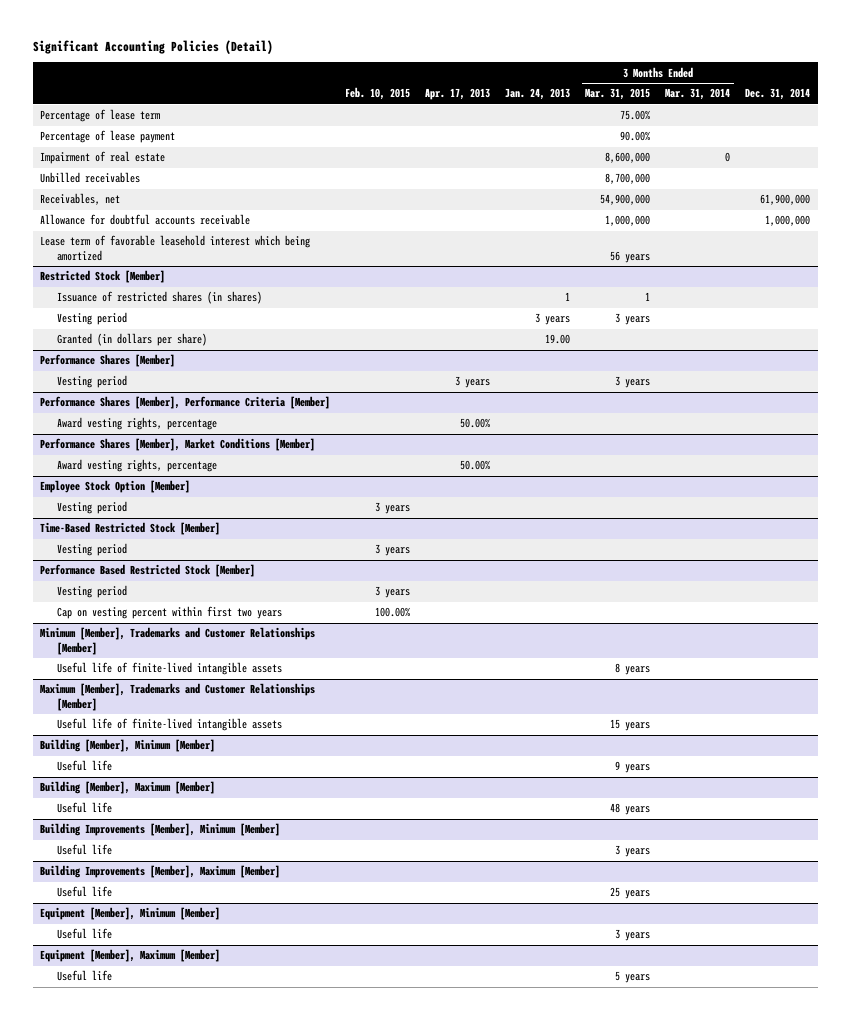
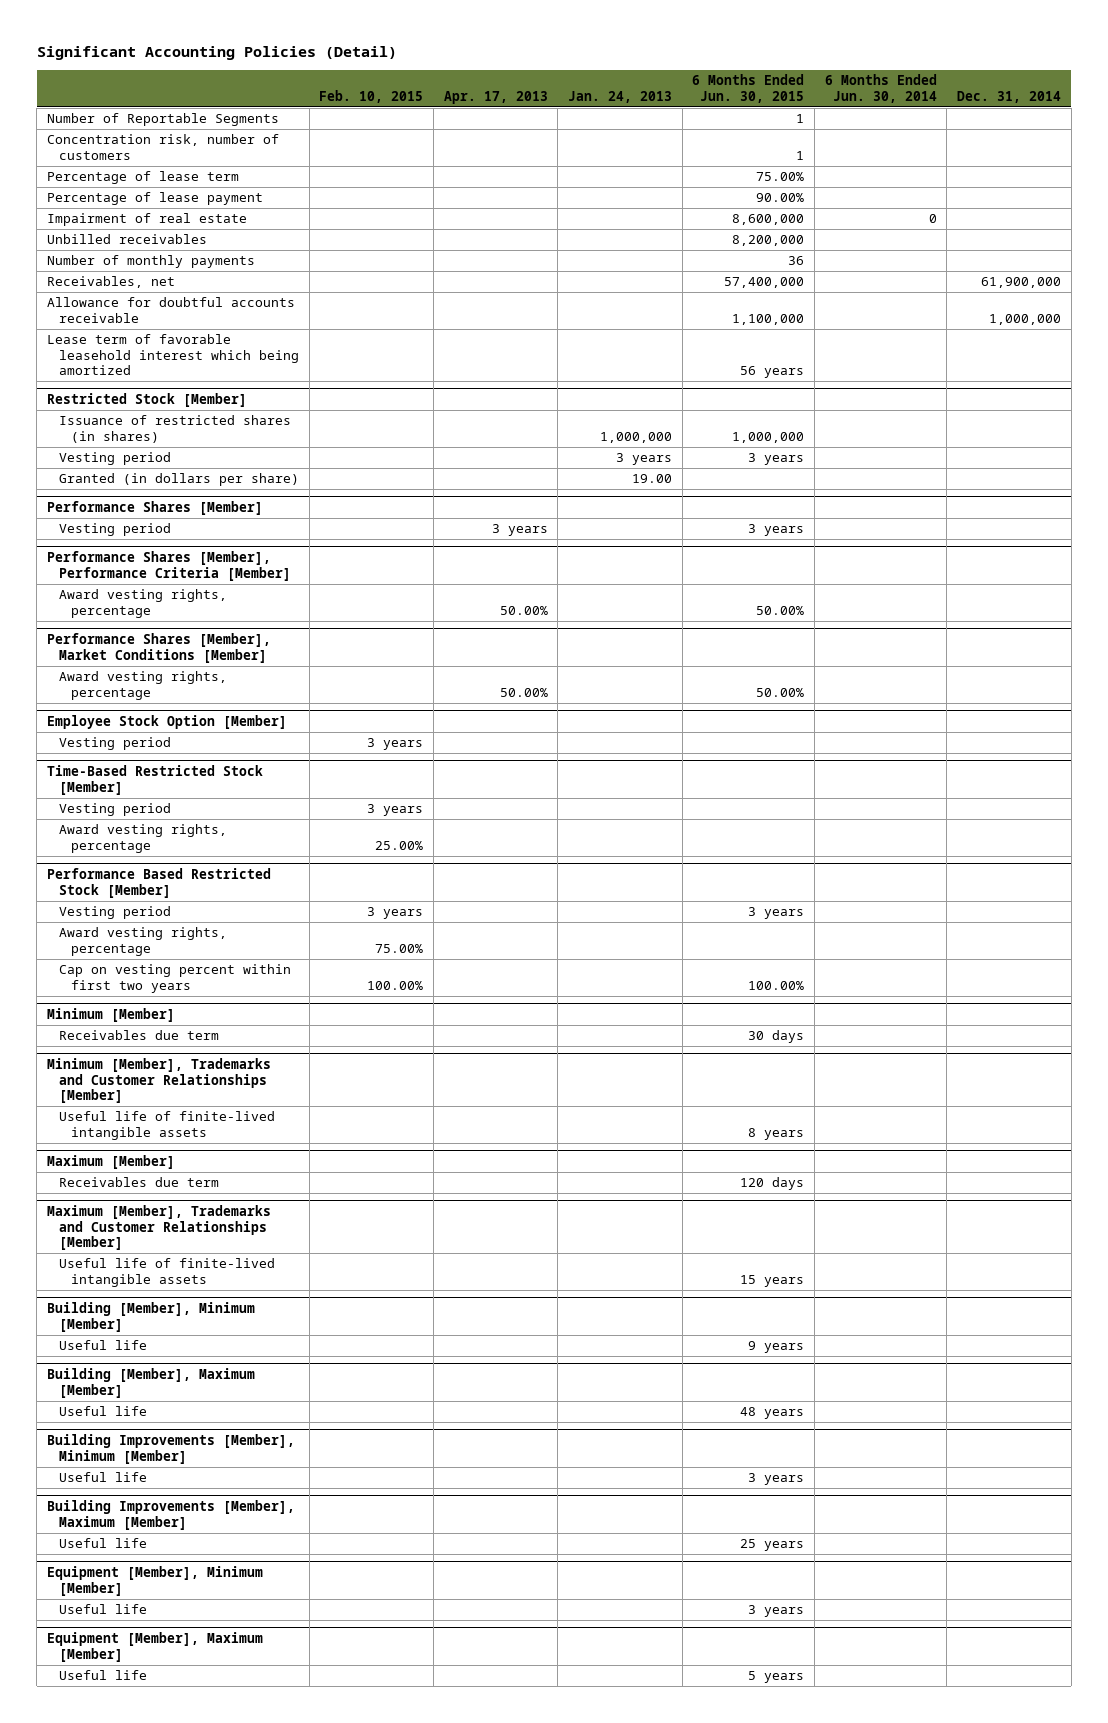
- | Feb. 10, 2015 | Apr. 17, 2013 | Jan. 24, 2013 | 3 Months Ended Mar. 31, 2015 | 3 Months Ended Mar. 31, 2014 | Dec. 31, 2014
+ | Feb. 10, 2015 | Apr. 17, 2013 | Jan. 24, 2013 | 6 Months Ended Jun. 30, 2015 | 6 Months Ended Jun. 30, 2014 | Dec. 31, 2014
+ Number of Reportable Segments | | | | 1 | |
+ Concentration risk, number of customers | | | | 1 | |
+ Number of monthly payments | | | | 36 | |
@ Restricted Stock [Member]
- Issuance of restricted shares (in shares) | | | 1 | 1 | |
+ Issuance of restricted shares (in shares) | | | 1,000,000 | 1,000,000 | |
@ Time-Based Restricted Stock [Member]
+ Award vesting rights, percentage | 25.00% | | | | |
@ Performance Based Restricted Stock [Member]
+ Award vesting rights, percentage | 75.00% | | | | |
+ Minimum [Member]
+ Receivables due term | | | | 30 days | |
+ Maximum [Member]
+ Receivables due term | | | | 120 days | |

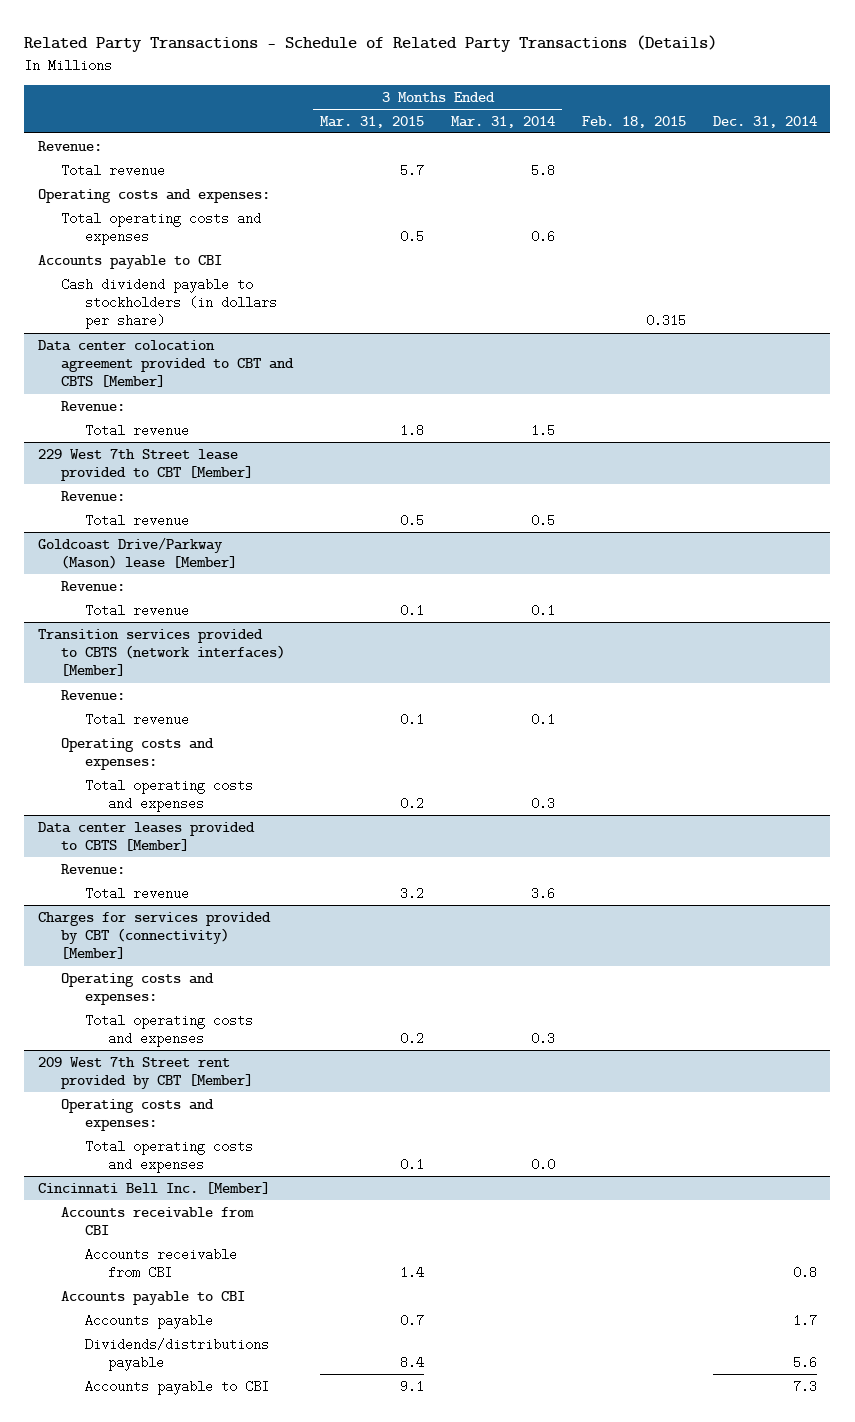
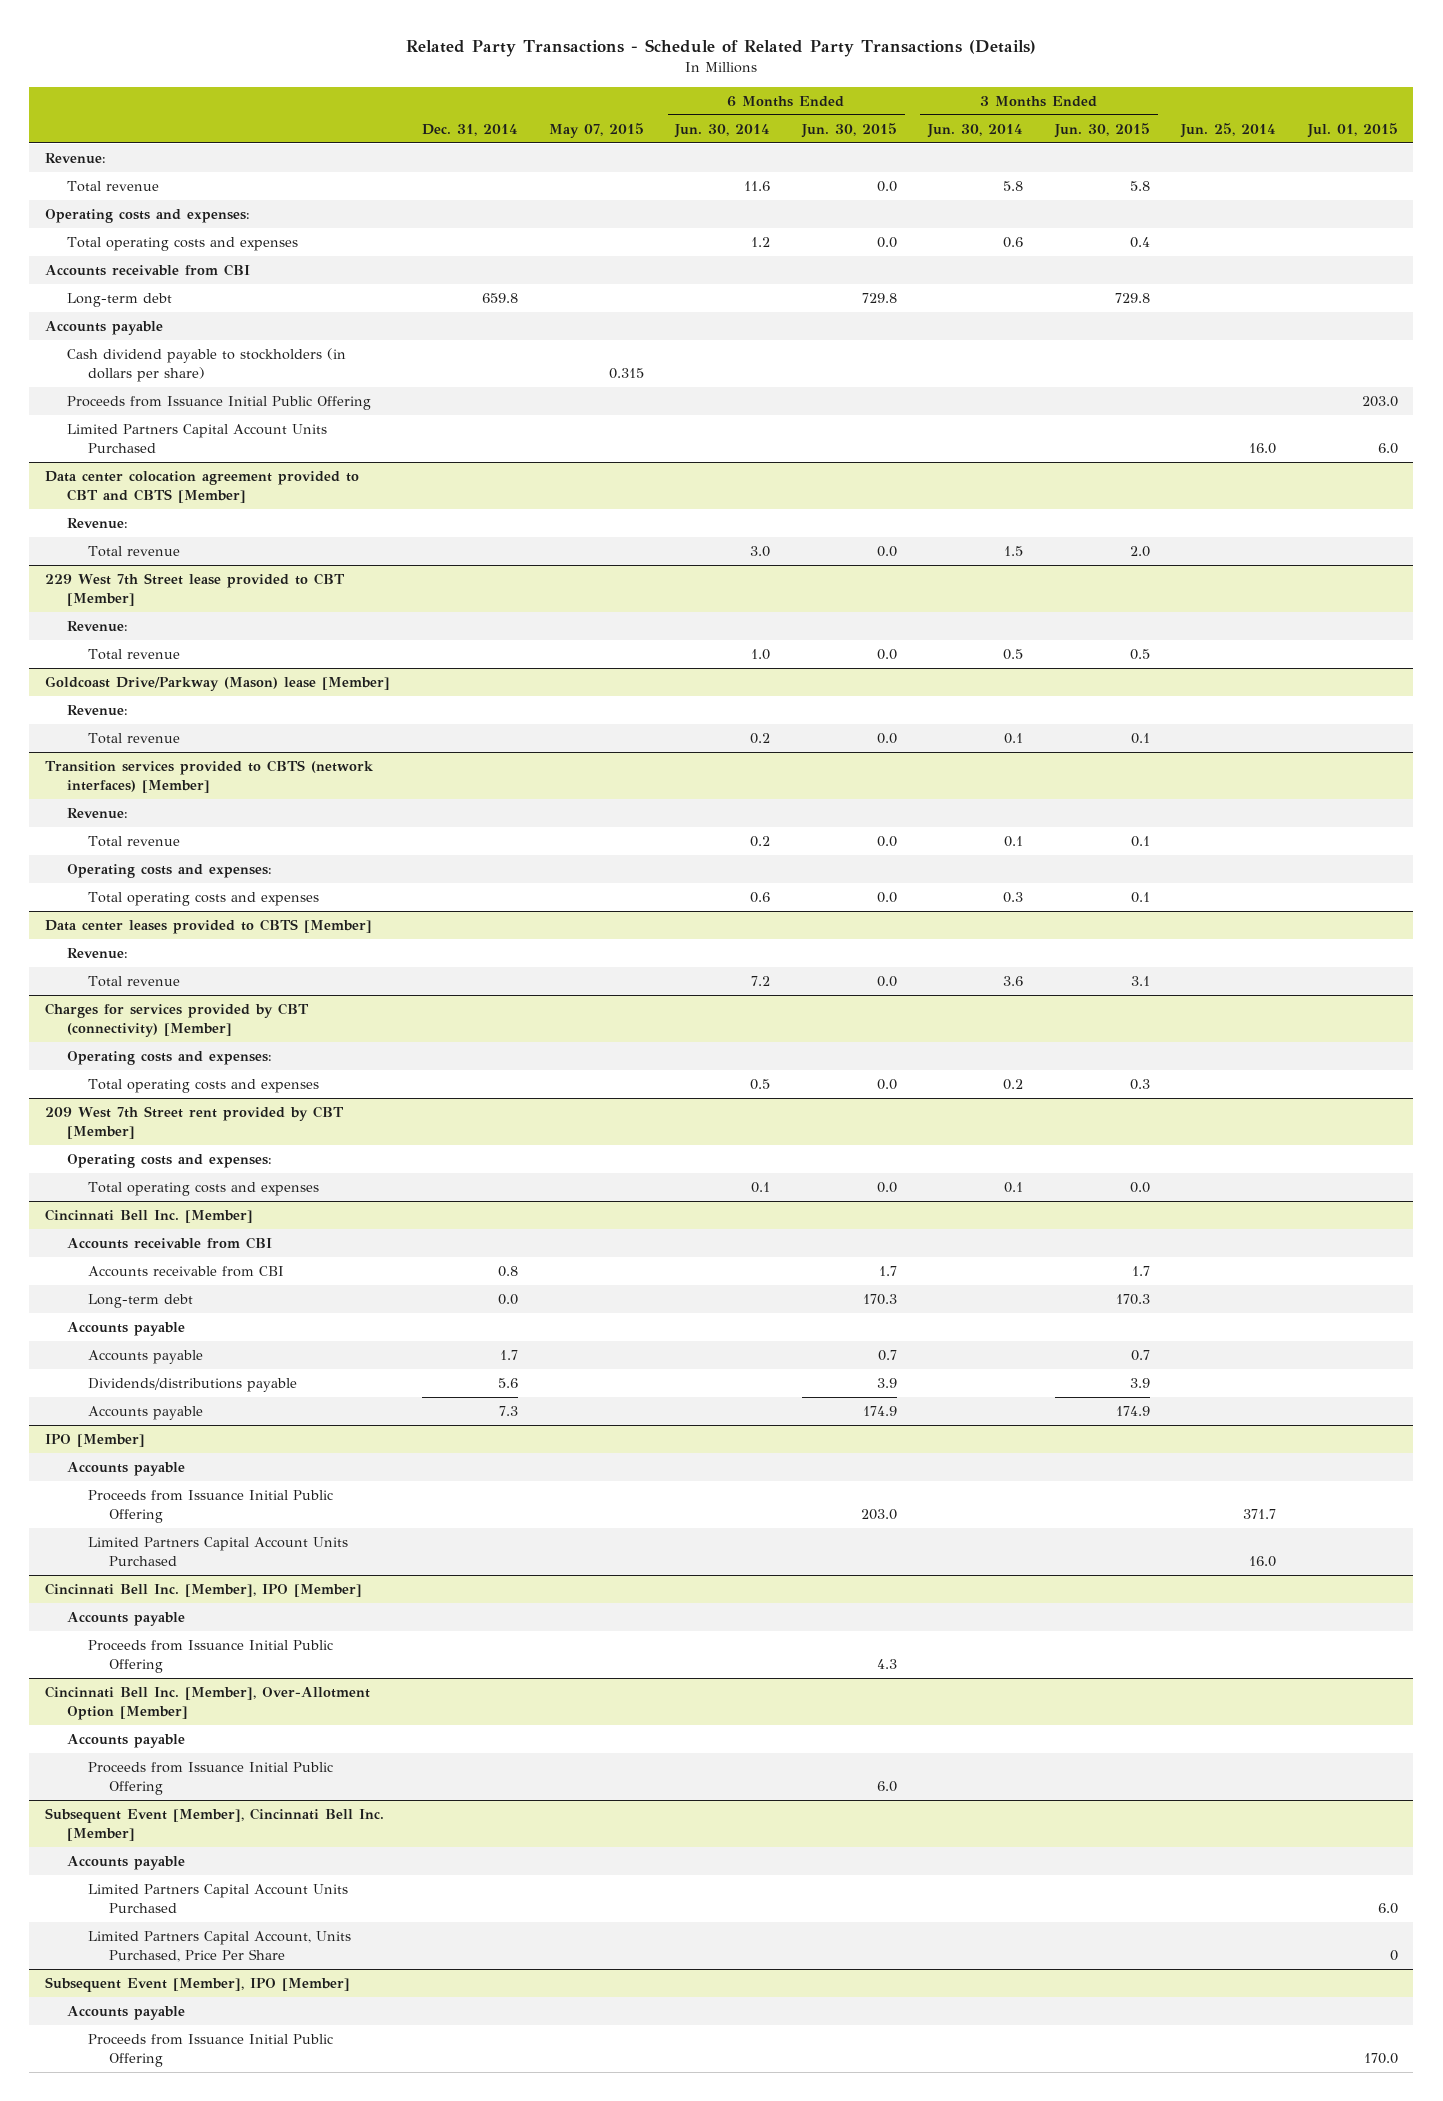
- | 3 Months Ended Mar. 31, 2015 | 3 Months Ended Mar. 31, 2014 | Feb. 18, 2015 | Dec. 31, 2014
+ | Dec. 31, 2014 | May 07, 2015 | 6 Months Ended Jun. 30, 2014 | 6 Months Ended Jun. 30, 2015 | 3 Months Ended Jun. 30, 2014 | 3 Months Ended Jun. 30, 2015 | Jun. 25, 2014 | Jul. 01, 2015
- Accounts payable to CBI
+ Accounts receivable from CBI
+ Long-term debt | 659.8 | | | 729.8 | | 729.8 | |
+ Accounts payable
+ Proceeds from Issuance Initial Public Offering | | | | | | | | 203.0
+ Limited Partners Capital Account Units Purchased | | | | | | | 16.0 | 6.0
@ Cincinnati Bell Inc. [Member]
- Accounts payable to CBI
+ Long-term debt | 0.0 | | | 170.3 | | 170.3 | |
+ Accounts payable
- Accounts payable to CBI | 9.1 | | | 7.3
+ Accounts payable | 7.3 | | | 174.9 | | 174.9 | |
+ IPO [Member]
+ Accounts payable
+ Proceeds from Issuance Initial Public Offering | | | | 203.0 | | | 371.7 |
+ Limited Partners Capital Account Units Purchased | | | | | | | 16.0 |
+ Cincinnati Bell Inc. [Member], IPO [Member]
+ Accounts payable
+ Proceeds from Issuance Initial Public Offering | | | | 4.3 | | | |
+ Cincinnati Bell Inc. [Member], Over-Allotment Option [Member]
+ Accounts payable
+ Proceeds from Issuance Initial Public Offering | | | | 6.0 | | | |
+ Subsequent Event [Member], Cincinnati Bell Inc. [Member]
+ Accounts payable
+ Limited Partners Capital Account Units Purchased | | | | | | | | 6.0
+ Limited Partners Capital Account, Units Purchased, Price Per Share | | | | | | | | 0
+ Subsequent Event [Member], IPO [Member]
+ Accounts payable
+ Proceeds from Issuance Initial Public Offering | | | | | | | | 170.0

